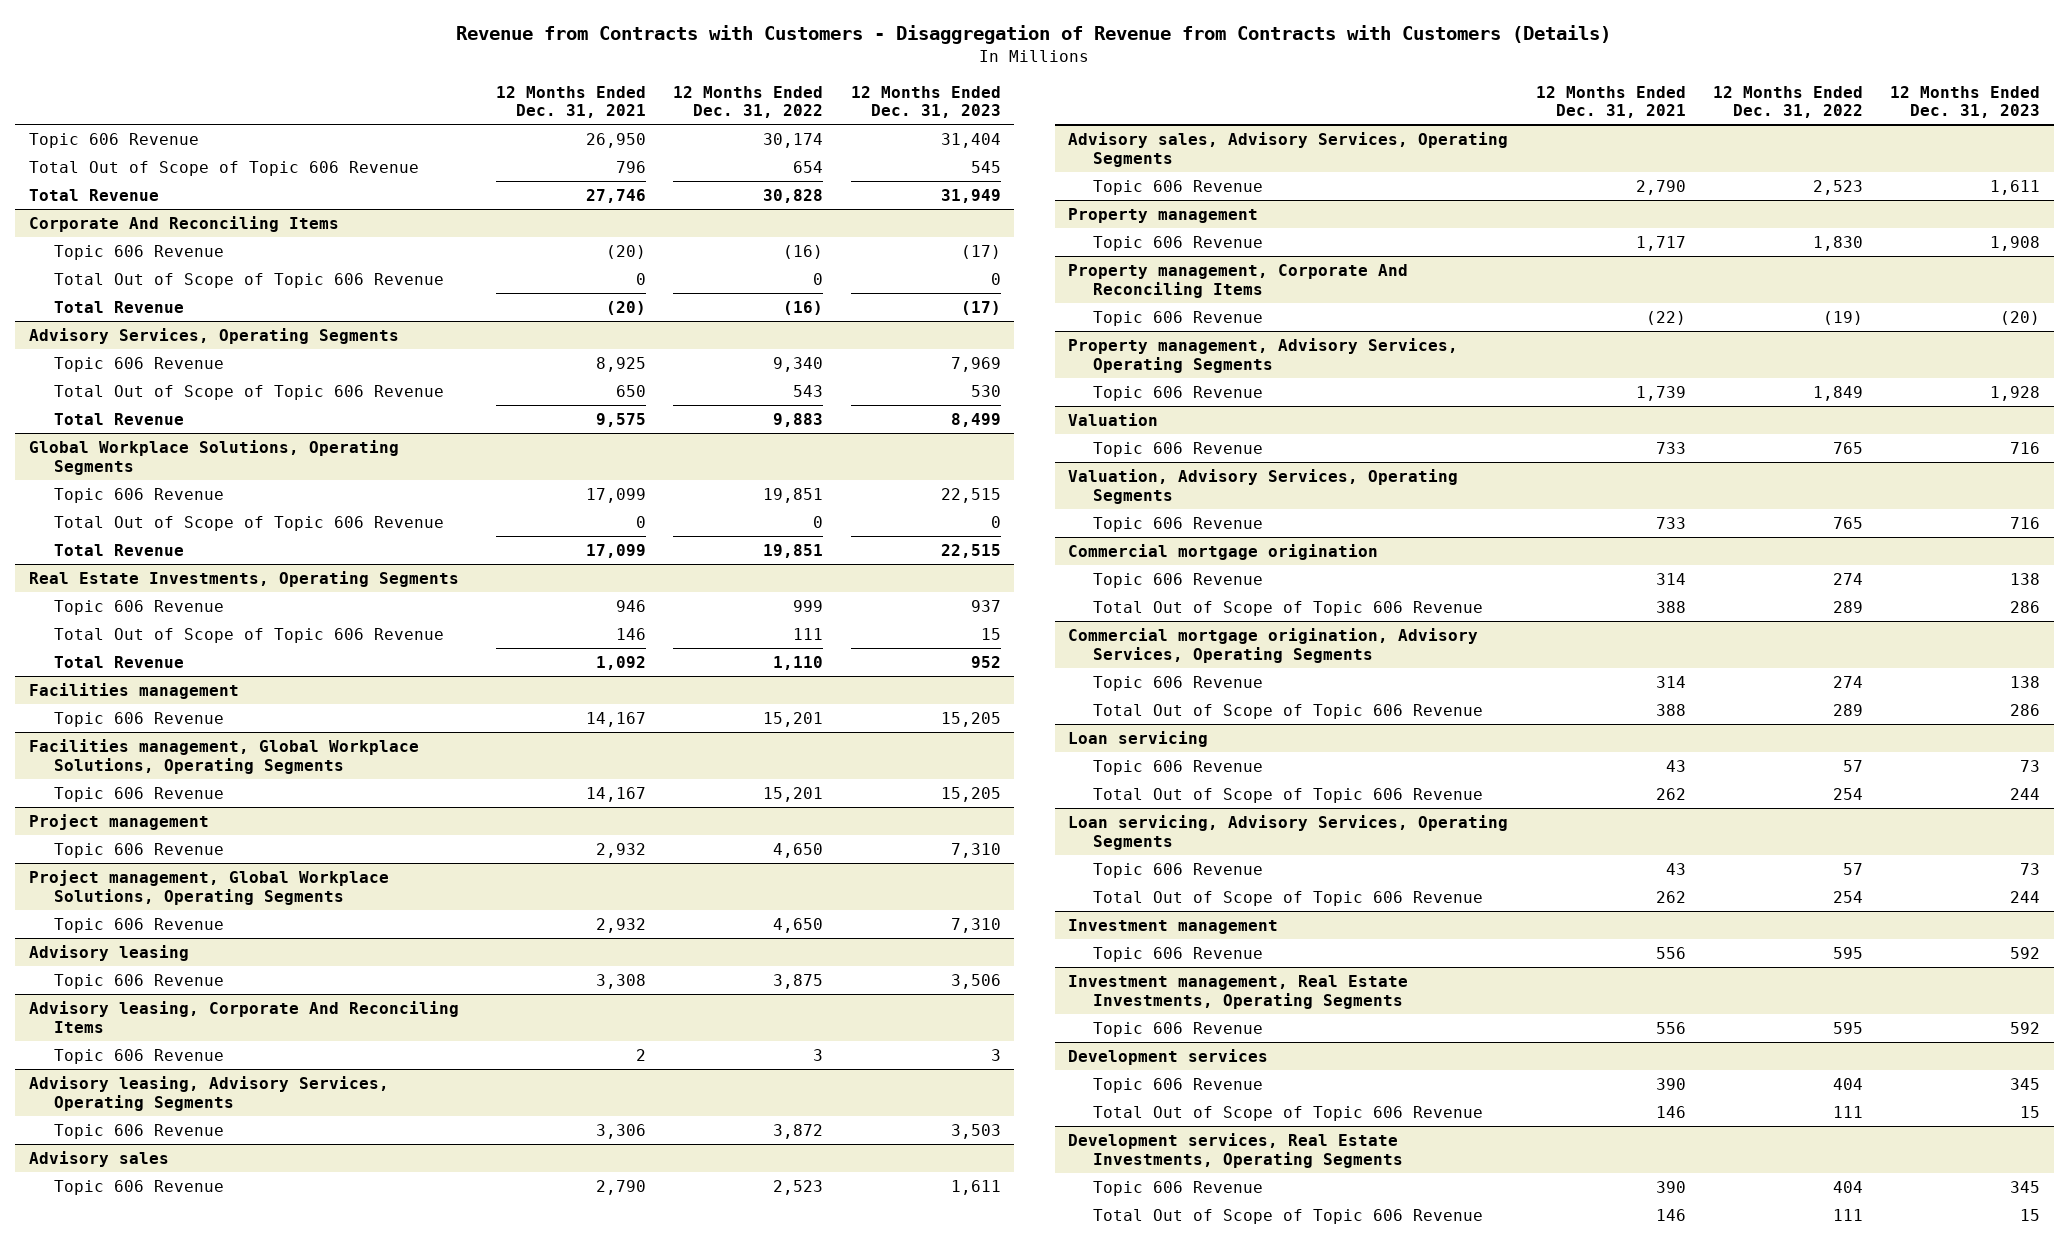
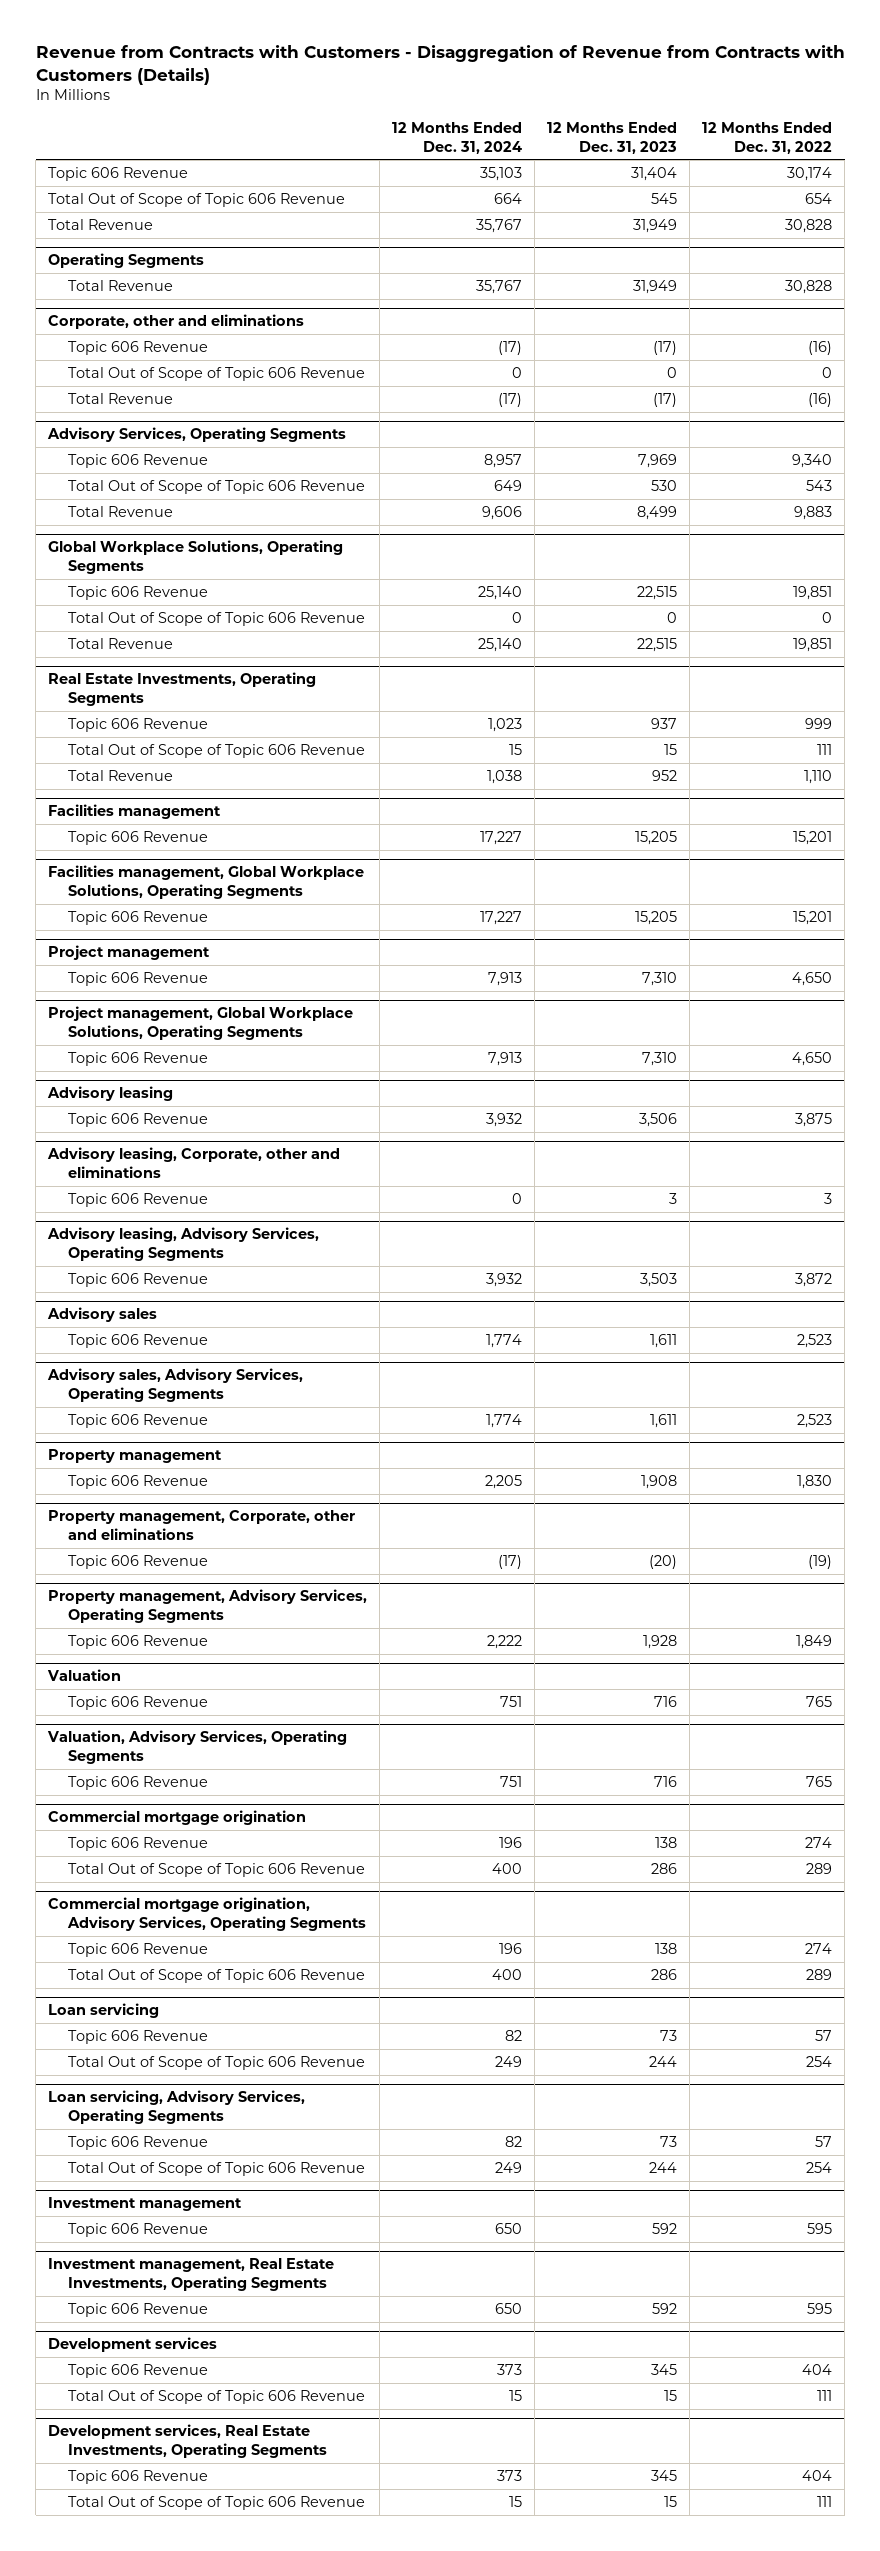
- | 12 Months Ended Dec. 31, 2021 | 12 Months Ended Dec. 31, 2022 | 12 Months Ended Dec. 31, 2023
+ | 12 Months Ended Dec. 31, 2024 | 12 Months Ended Dec. 31, 2023 | 12 Months Ended Dec. 31, 2022
- Corporate And Reconciling Items
+ Operating Segments
+ Total Revenue | 35,767 | 31,949 | 30,828
+ Corporate, other and eliminations
- Advisory leasing, Corporate And Reconciling Items
+ Advisory leasing, Corporate, other and eliminations
- Property management, Corporate And Reconciling Items
+ Property management, Corporate, other and eliminations

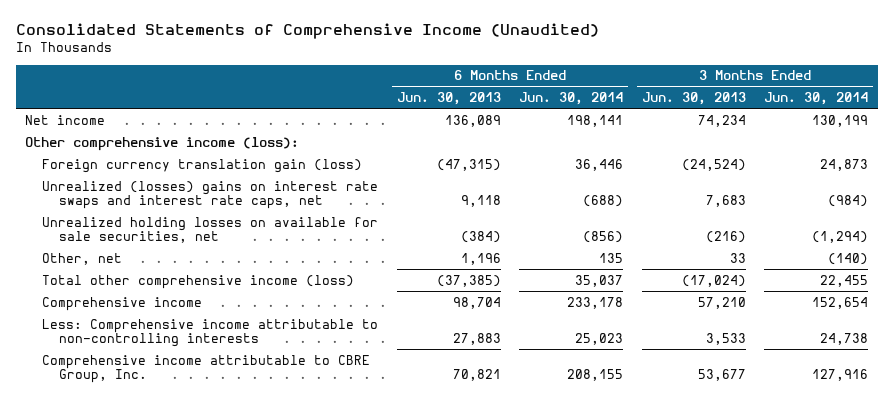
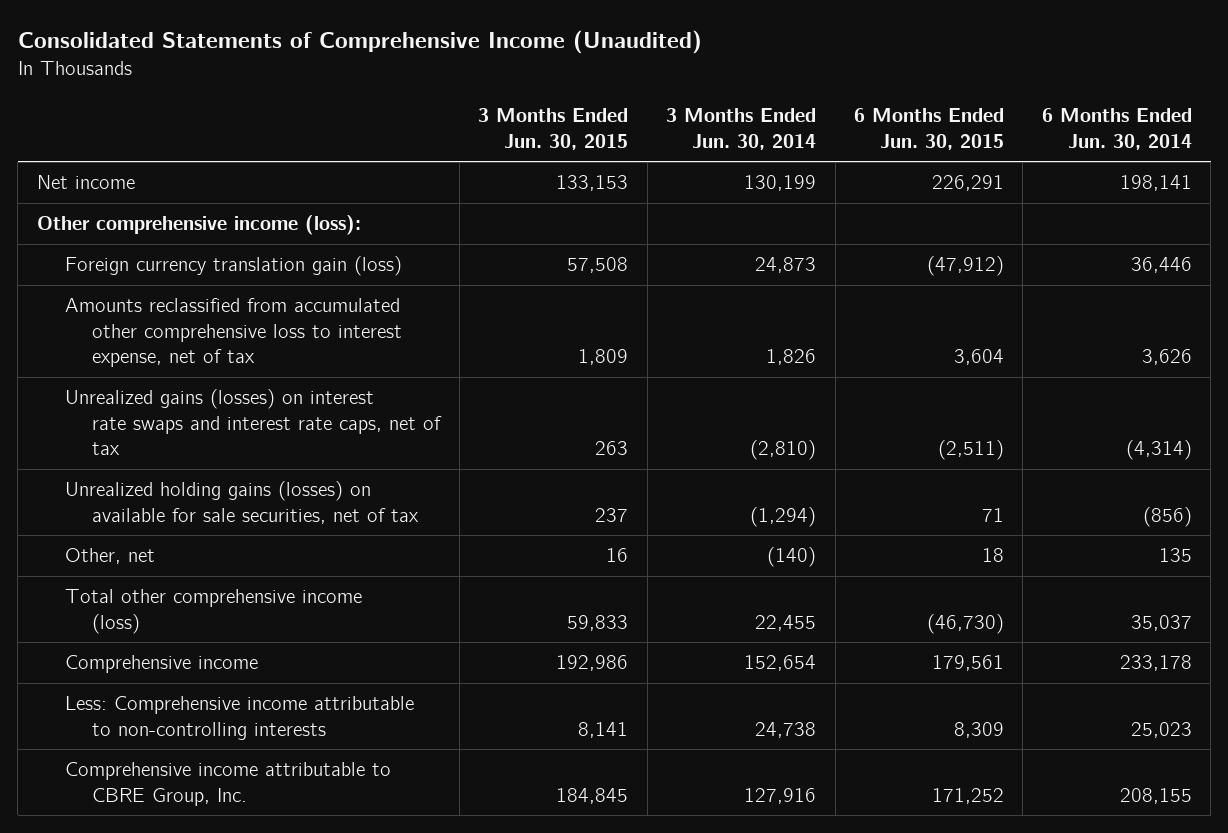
- | 6 Months Ended Jun. 30, 2013 | 6 Months Ended Jun. 30, 2014 | 3 Months Ended Jun. 30, 2013 | 3 Months Ended Jun. 30, 2014
+ | 3 Months Ended Jun. 30, 2015 | 3 Months Ended Jun. 30, 2014 | 6 Months Ended Jun. 30, 2015 | 6 Months Ended Jun. 30, 2014
- Unrealized (losses) gains on interest rate swaps and interest rate caps, net | 9,118 | (688) | 7,683 | (984)
- Unrealized holding losses on available for sale securities, net | (384) | (856) | (216) | (1,294)
+ Amounts reclassified from accumulated other comprehensive loss to interest expense, net of tax | 1,809 | 1,826 | 3,604 | 3,626
+ Unrealized gains (losses) on interest rate swaps and interest rate caps, net of tax | 263 | (2,810) | (2,511) | (4,314)
+ Unrealized holding gains (losses) on available for sale securities, net of tax | 237 | (1,294) | 71 | (856)

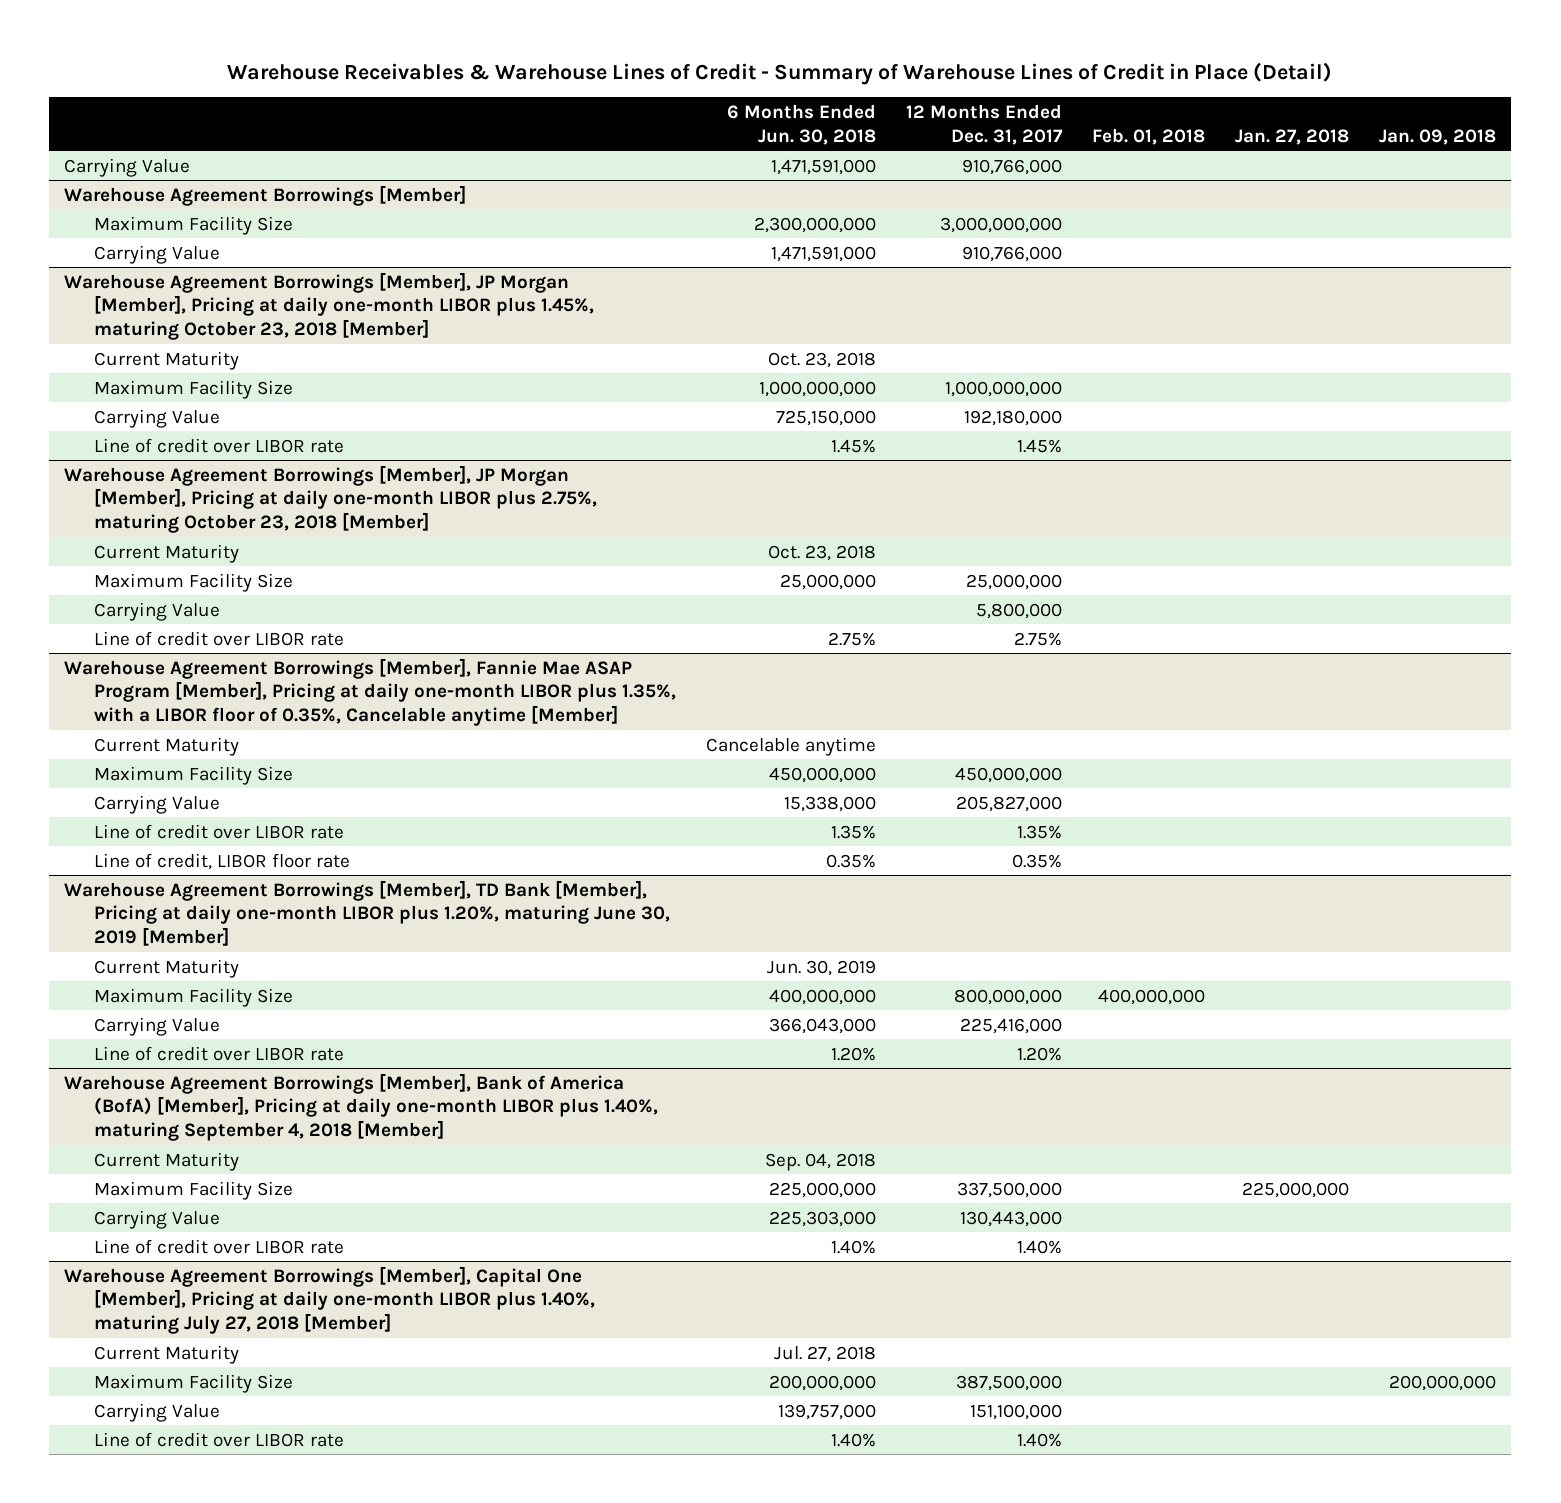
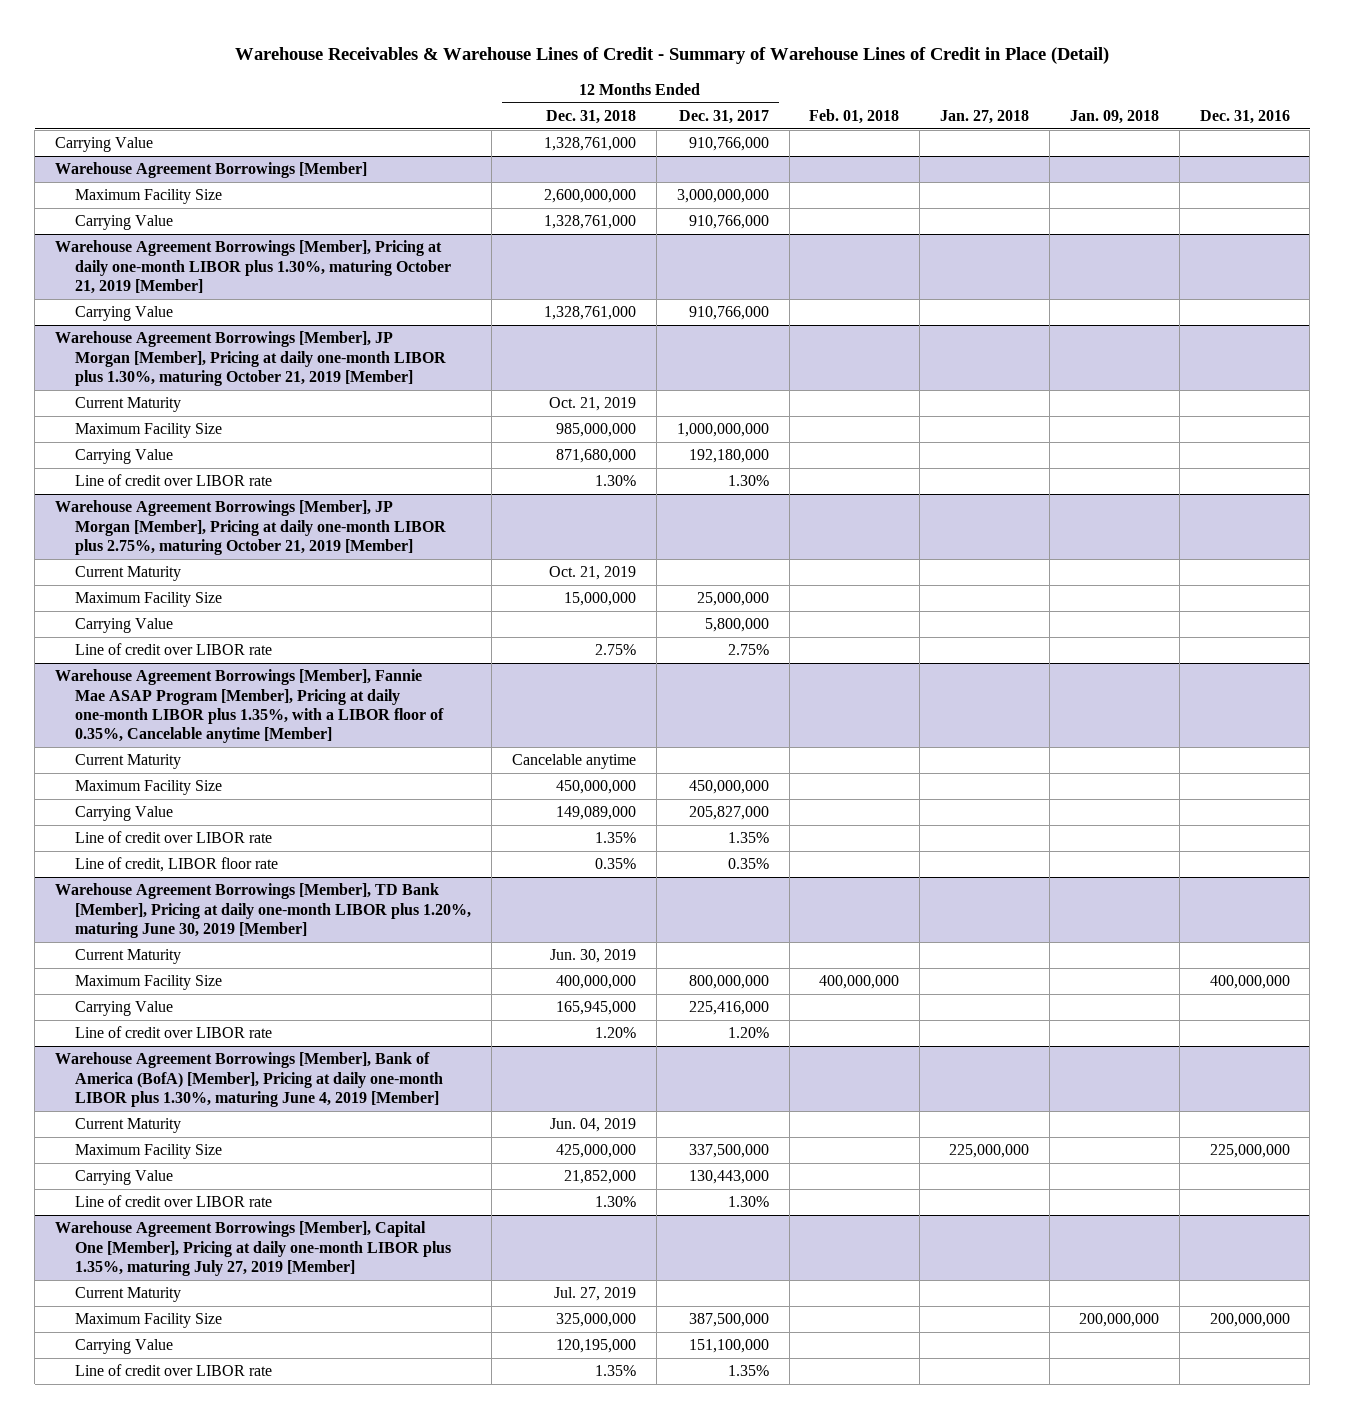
- | 6 Months Ended Jun. 30, 2018 | 12 Months Ended Dec. 31, 2017 | Feb. 01, 2018 | Jan. 27, 2018 | Jan. 09, 2018
+ | 12 Months Ended Dec. 31, 2018 | 12 Months Ended Dec. 31, 2017 | Feb. 01, 2018 | Jan. 27, 2018 | Jan. 09, 2018 | Dec. 31, 2016
- Warehouse Agreement Borrowings [Member], JP Morgan [Member], Pricing at daily one-month LIBOR plus 1.45%, maturing October 23, 2018 [Member]
+ Warehouse Agreement Borrowings [Member], Pricing at daily one-month LIBOR plus 1.30%, maturing October 21, 2019 [Member]
+ Carrying Value | 1,328,761,000 | 910,766,000 | | | |
+ Warehouse Agreement Borrowings [Member], JP Morgan [Member], Pricing at daily one-month LIBOR plus 1.30%, maturing October 21, 2019 [Member]
- Line of credit over LIBOR rate | 1.45% | 1.45% | | |
- Warehouse Agreement Borrowings [Member], JP Morgan [Member], Pricing at daily one-month LIBOR plus 2.75%, maturing October 23, 2018 [Member]
+ Line of credit over LIBOR rate | 1.30% | 1.30% | | | |
+ Warehouse Agreement Borrowings [Member], JP Morgan [Member], Pricing at daily one-month LIBOR plus 2.75%, maturing October 21, 2019 [Member]
- Warehouse Agreement Borrowings [Member], Bank of America (BofA) [Member], Pricing at daily one-month LIBOR plus 1.40%, maturing September 4, 2018 [Member]
+ Warehouse Agreement Borrowings [Member], Bank of America (BofA) [Member], Pricing at daily one-month LIBOR plus 1.30%, maturing June 4, 2019 [Member]
- Line of credit over LIBOR rate | 1.40% | 1.40% | | |
- Warehouse Agreement Borrowings [Member], Capital One [Member], Pricing at daily one-month LIBOR plus 1.40%, maturing July 27, 2018 [Member]
+ Line of credit over LIBOR rate | 1.30% | 1.30% | | | |
+ Warehouse Agreement Borrowings [Member], Capital One [Member], Pricing at daily one-month LIBOR plus 1.35%, maturing July 27, 2019 [Member]
- Line of credit over LIBOR rate | 1.40% | 1.40% | | |
+ Line of credit over LIBOR rate | 1.35% | 1.35% | | | |

